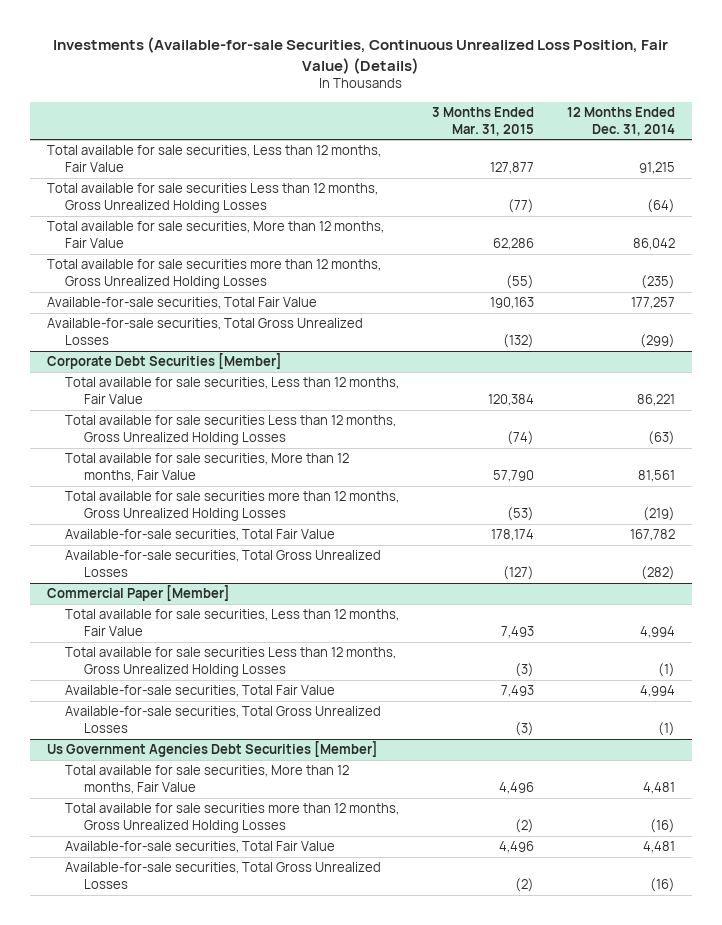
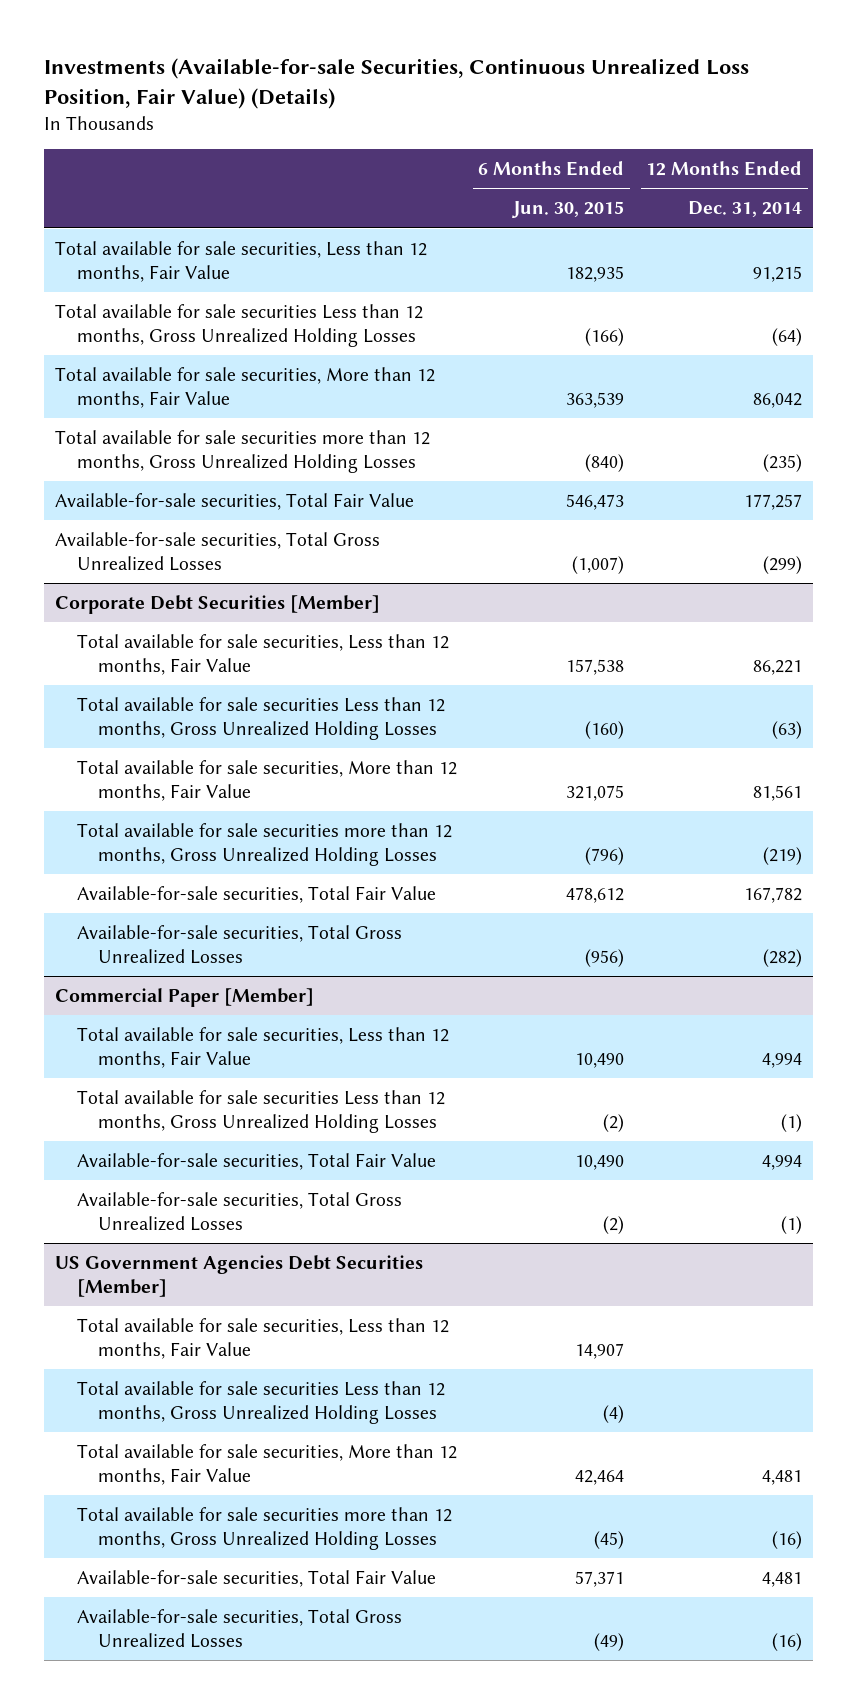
- | 3 Months Ended Mar. 31, 2015 | 12 Months Ended Dec. 31, 2014
+ | 6 Months Ended Jun. 30, 2015 | 12 Months Ended Dec. 31, 2014
- Us Government Agencies Debt Securities [Member]
+ US Government Agencies Debt Securities [Member]
+ Total available for sale securities, Less than 12 months, Fair Value | 14,907 |
+ Total available for sale securities Less than 12 months, Gross Unrealized Holding Losses | (4) |

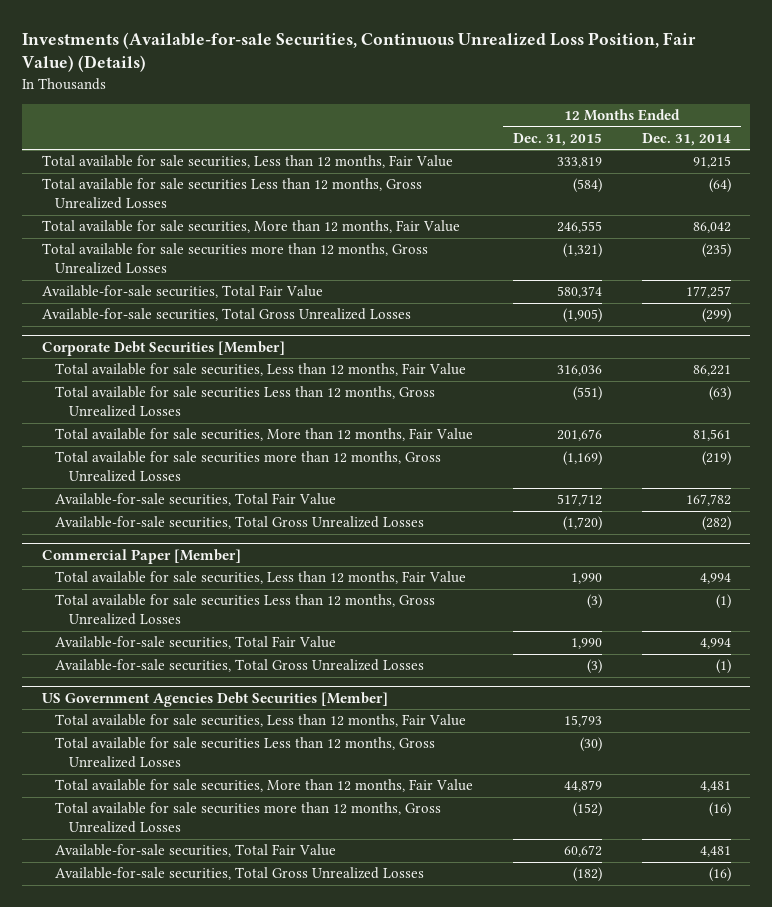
- | 6 Months Ended Jun. 30, 2015 | 12 Months Ended Dec. 31, 2014
+ | 12 Months Ended Dec. 31, 2015 | 12 Months Ended Dec. 31, 2014
- Total available for sale securities Less than 12 months, Gross Unrealized Holding Losses | (166) | (64)
+ Total available for sale securities Less than 12 months, Gross Unrealized Losses | (584) | (64)
- Total available for sale securities more than 12 months, Gross Unrealized Holding Losses | (840) | (235)
+ Total available for sale securities more than 12 months, Gross Unrealized Losses | (1,321) | (235)
@ Corporate Debt Securities [Member]
- Total available for sale securities Less than 12 months, Gross Unrealized Holding Losses | (160) | (63)
+ Total available for sale securities Less than 12 months, Gross Unrealized Losses | (551) | (63)
- Total available for sale securities more than 12 months, Gross Unrealized Holding Losses | (796) | (219)
+ Total available for sale securities more than 12 months, Gross Unrealized Losses | (1,169) | (219)
@ Commercial Paper [Member]
- Total available for sale securities Less than 12 months, Gross Unrealized Holding Losses | (2) | (1)
+ Total available for sale securities Less than 12 months, Gross Unrealized Losses | (3) | (1)
@ US Government Agencies Debt Securities [Member]
- Total available for sale securities Less than 12 months, Gross Unrealized Holding Losses | (4) |
+ Total available for sale securities Less than 12 months, Gross Unrealized Losses | (30) |
- Total available for sale securities more than 12 months, Gross Unrealized Holding Losses | (45) | (16)
+ Total available for sale securities more than 12 months, Gross Unrealized Losses | (152) | (16)

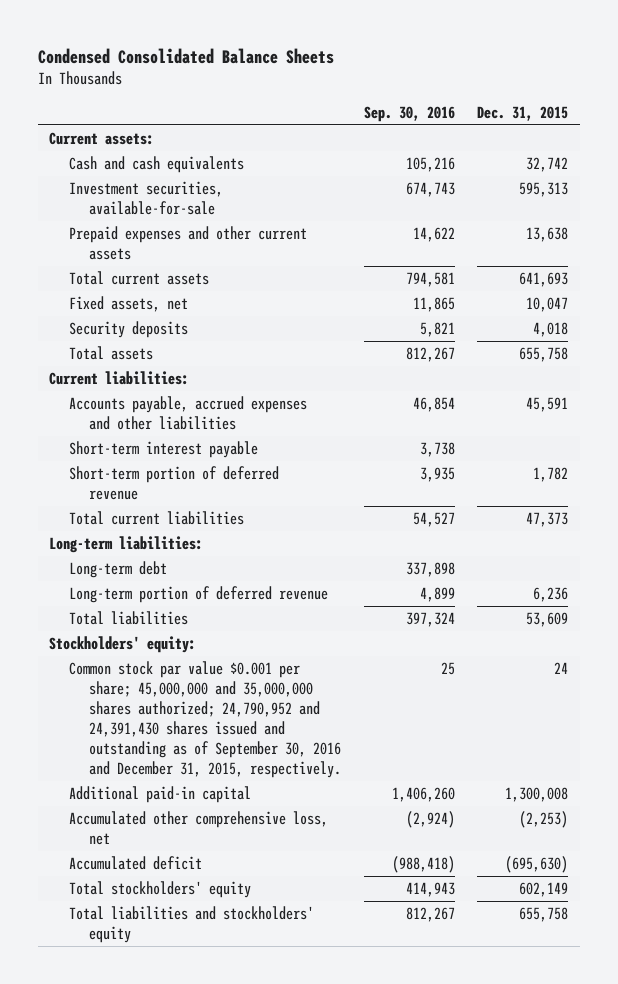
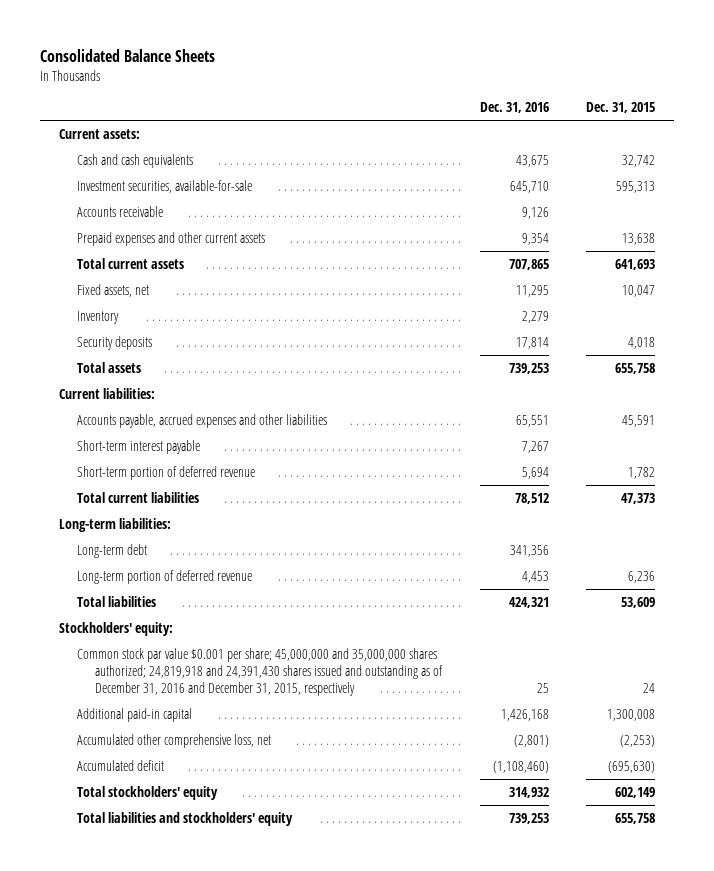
- Condensed Consolidated Balance Sheets
+ Consolidated Balance Sheets
- | Sep. 30, 2016 | Dec. 31, 2015
+ | Dec. 31, 2016 | Dec. 31, 2015
+ Accounts receivable | 9,126 |
+ Inventory | 2,279 |
- Common stock par value $0.001 per share; 45,000,000 and 35,000,000 shares authorized; 24,790,952 and 24,391,430 shares issued and outstanding as of September 30, 2016 and December 31, 2015, respectively. | 25 | 24
+ Common stock par value $0.001 per share; 45,000,000 and 35,000,000 shares authorized; 24,819,918 and 24,391,430 shares issued and outstanding as of December 31, 2016 and December 31, 2015, respectively | 25 | 24

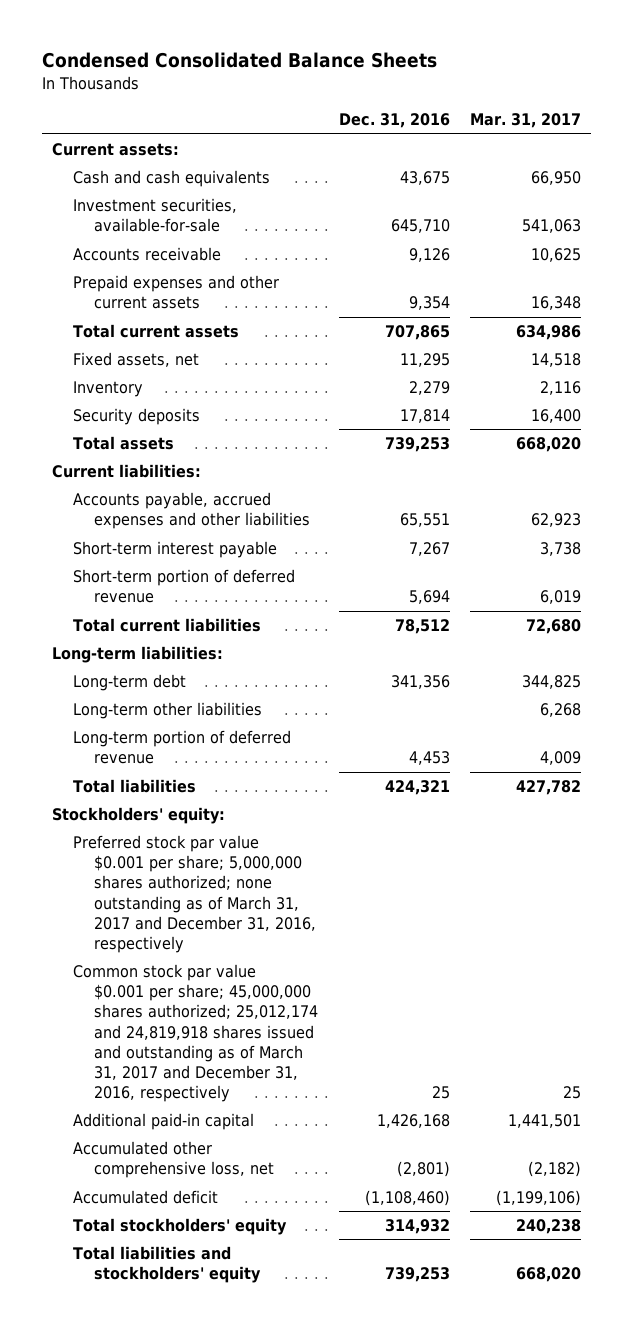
- Consolidated Balance Sheets
+ Condensed Consolidated Balance Sheets
- | Dec. 31, 2016 | Dec. 31, 2015
+ | Dec. 31, 2016 | Mar. 31, 2017
+ Long-term other liabilities | | 6,268
- Common stock par value $0.001 per share; 45,000,000 and 35,000,000 shares authorized; 24,819,918 and 24,391,430 shares issued and outstanding as of December 31, 2016 and December 31, 2015, respectively | 25 | 24
+ Preferred stock par value $0.001 per share; 5,000,000 shares authorized; none outstanding as of March 31, 2017 and December 31, 2016, respectively
+ Common stock par value $0.001 per share; 45,000,000 shares authorized; 25,012,174 and 24,819,918 shares issued and outstanding as of March 31, 2017 and December 31, 2016, respectively | 25 | 25

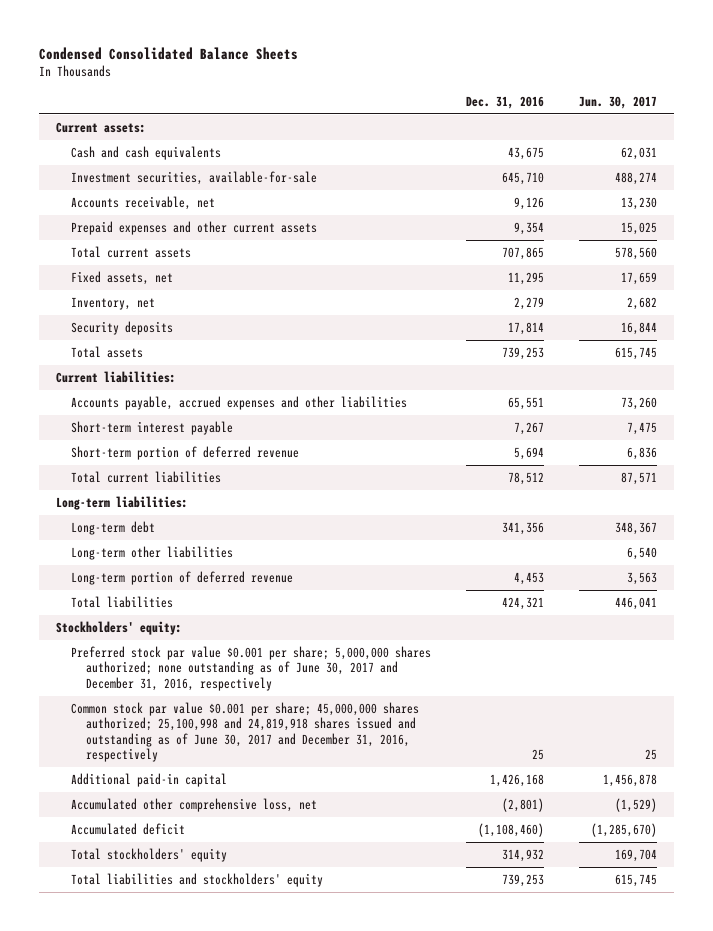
- | Dec. 31, 2016 | Mar. 31, 2017
+ | Dec. 31, 2016 | Jun. 30, 2017
- Accounts receivable | 9,126 | 10,625
+ Accounts receivable, net | 9,126 | 13,230
- Inventory | 2,279 | 2,116
+ Inventory, net | 2,279 | 2,682
- Preferred stock par value $0.001 per share; 5,000,000 shares authorized; none outstanding as of March 31, 2017 and December 31, 2016, respectively
- Common stock par value $0.001 per share; 45,000,000 shares authorized; 25,012,174 and 24,819,918 shares issued and outstanding as of March 31, 2017 and December 31, 2016, respectively | 25 | 25
+ Preferred stock par value $0.001 per share; 5,000,000 shares authorized; none outstanding as of June 30, 2017 and December 31, 2016, respectively
+ Common stock par value $0.001 per share; 45,000,000 shares authorized; 25,100,998 and 24,819,918 shares issued and outstanding as of June 30, 2017 and December 31, 2016, respectively | 25 | 25

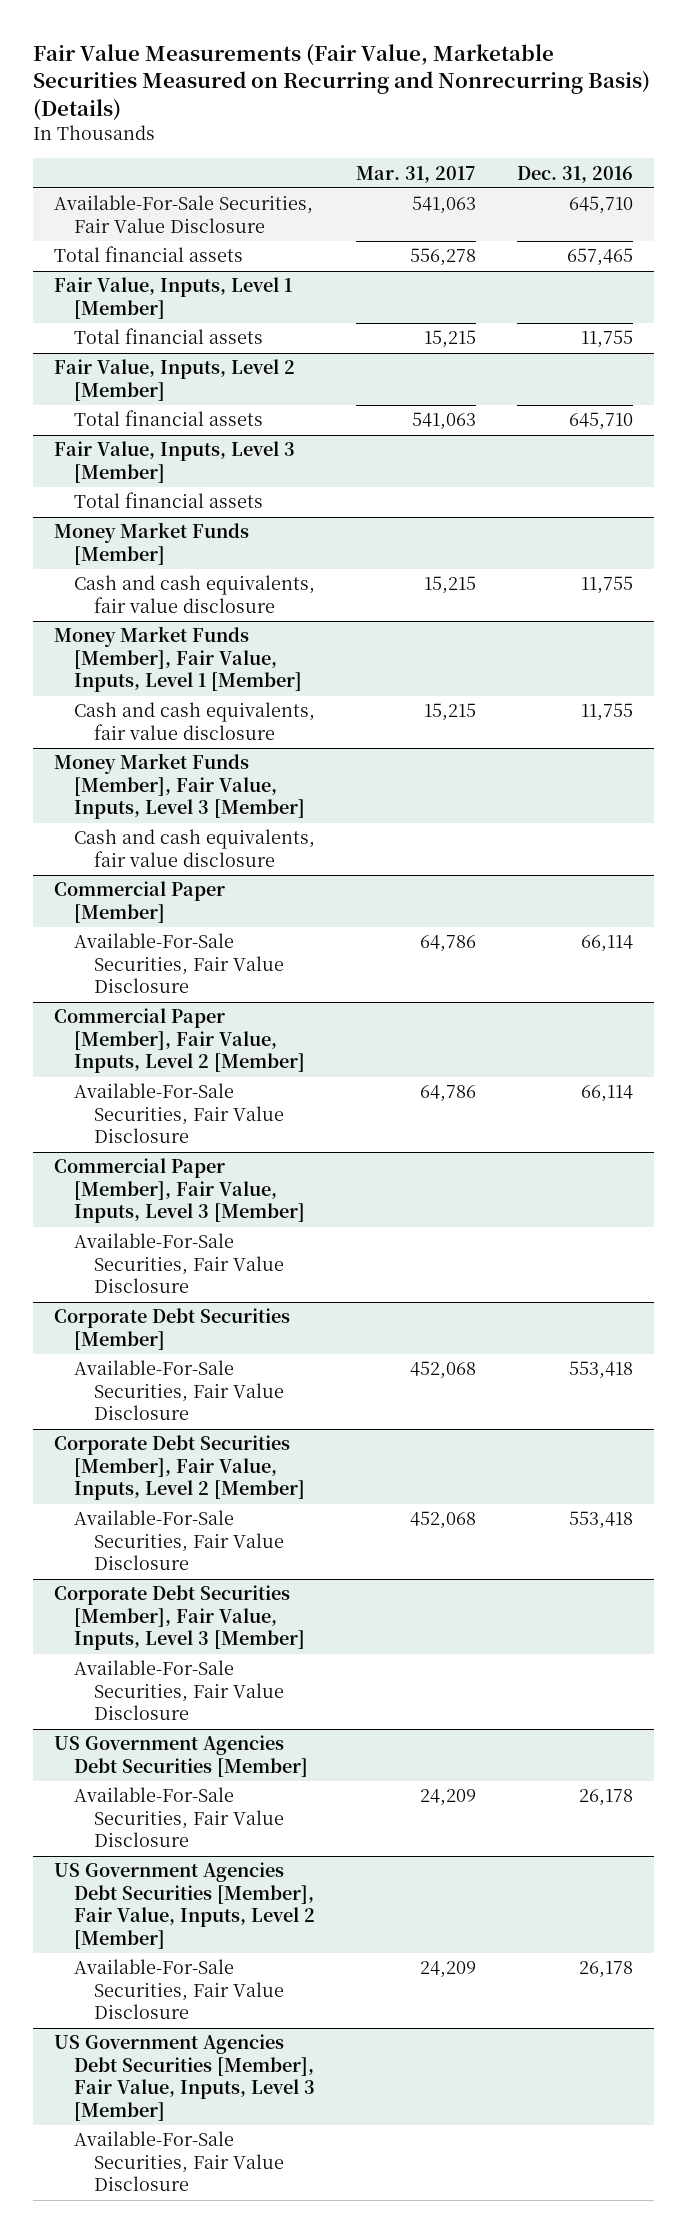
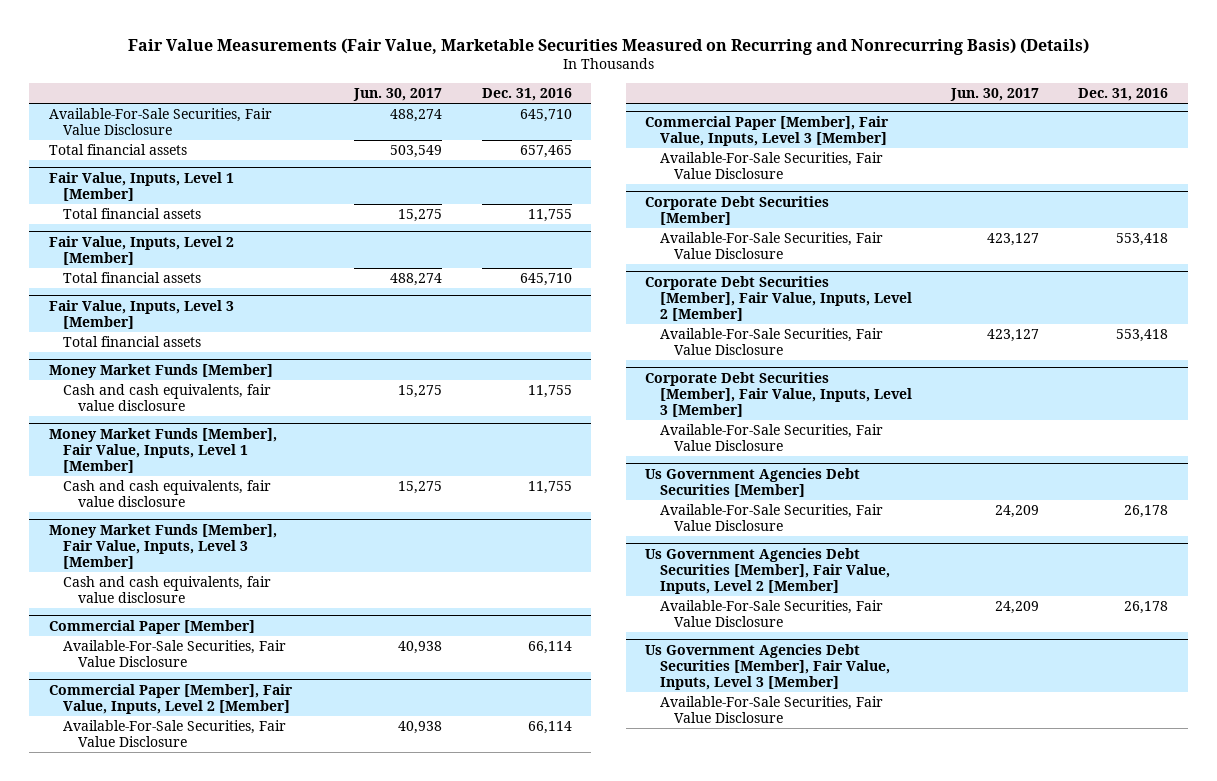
- | Mar. 31, 2017 | Dec. 31, 2016
+ | Jun. 30, 2017 | Dec. 31, 2016
- US Government Agencies Debt Securities [Member]
+ Us Government Agencies Debt Securities [Member]
- US Government Agencies Debt Securities [Member], Fair Value, Inputs, Level 2 [Member]
+ Us Government Agencies Debt Securities [Member], Fair Value, Inputs, Level 2 [Member]
- US Government Agencies Debt Securities [Member], Fair Value, Inputs, Level 3 [Member]
+ Us Government Agencies Debt Securities [Member], Fair Value, Inputs, Level 3 [Member]

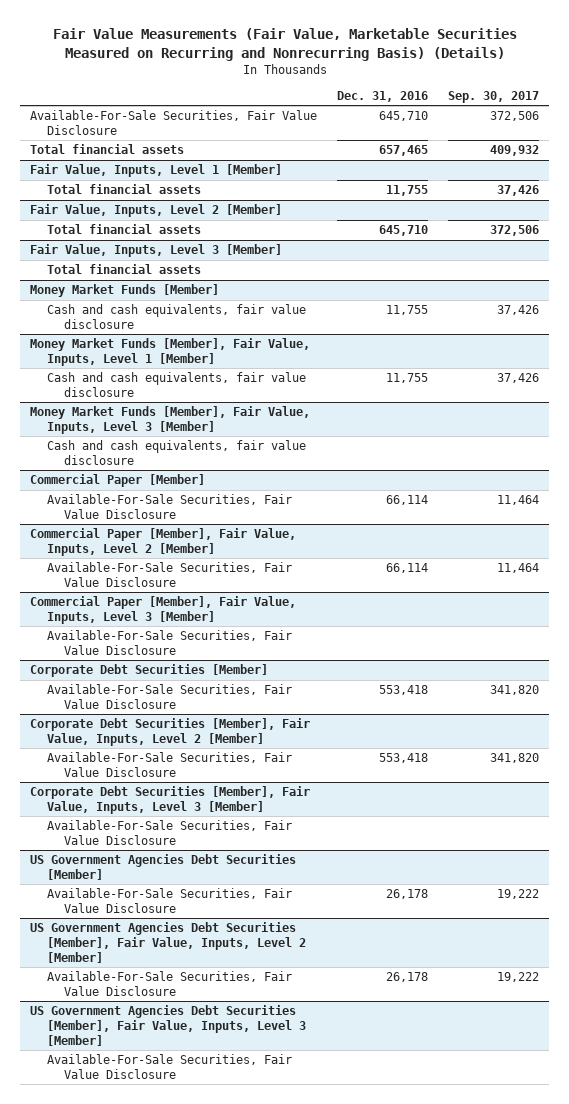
- | Jun. 30, 2017 | Dec. 31, 2016
+ | Dec. 31, 2016 | Sep. 30, 2017
- Us Government Agencies Debt Securities [Member]
+ US Government Agencies Debt Securities [Member]
- Us Government Agencies Debt Securities [Member], Fair Value, Inputs, Level 2 [Member]
+ US Government Agencies Debt Securities [Member], Fair Value, Inputs, Level 2 [Member]
- Us Government Agencies Debt Securities [Member], Fair Value, Inputs, Level 3 [Member]
+ US Government Agencies Debt Securities [Member], Fair Value, Inputs, Level 3 [Member]

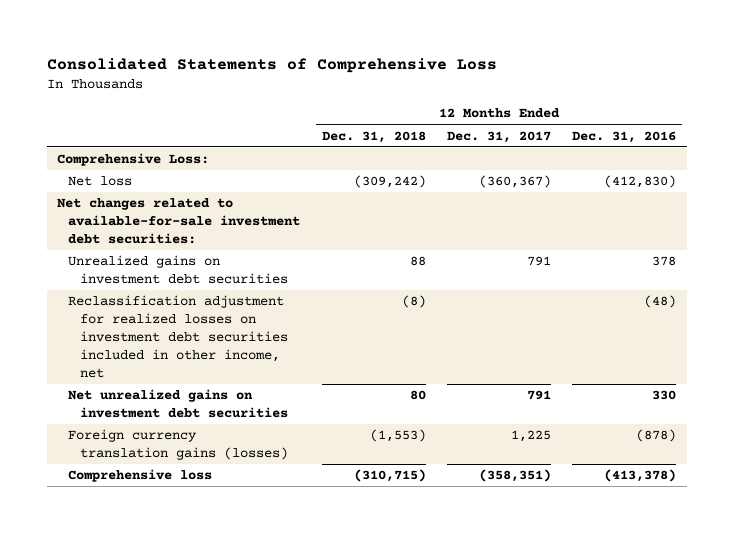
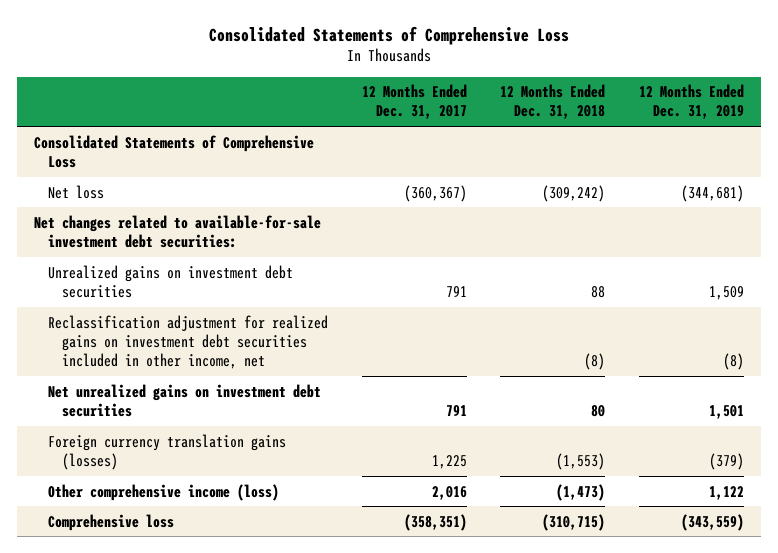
- | 12 Months Ended Dec. 31, 2018 | 12 Months Ended Dec. 31, 2017 | 12 Months Ended Dec. 31, 2016
+ | 12 Months Ended Dec. 31, 2017 | 12 Months Ended Dec. 31, 2018 | 12 Months Ended Dec. 31, 2019
- Comprehensive Loss:
+ Consolidated Statements of Comprehensive Loss
- Reclassification adjustment for realized losses on investment debt securities included in other income, net | (8) | | (48)
+ Reclassification adjustment for realized gains on investment debt securities included in other income, net | | (8) | (8)
+ Other comprehensive income (loss) | 2,016 | (1,473) | 1,122

